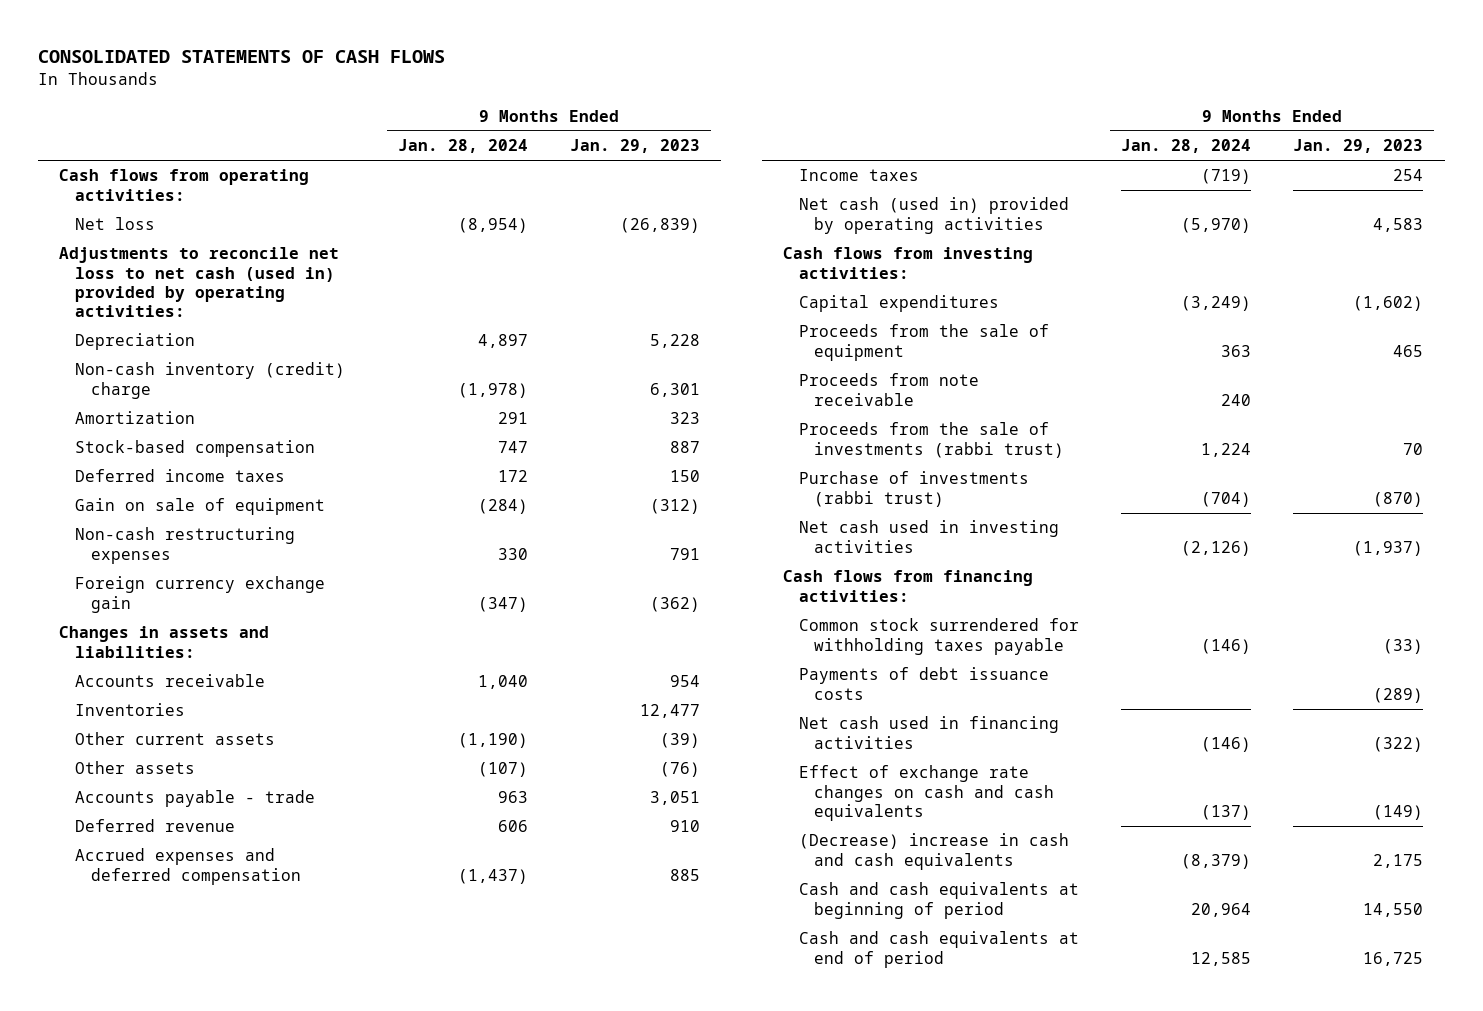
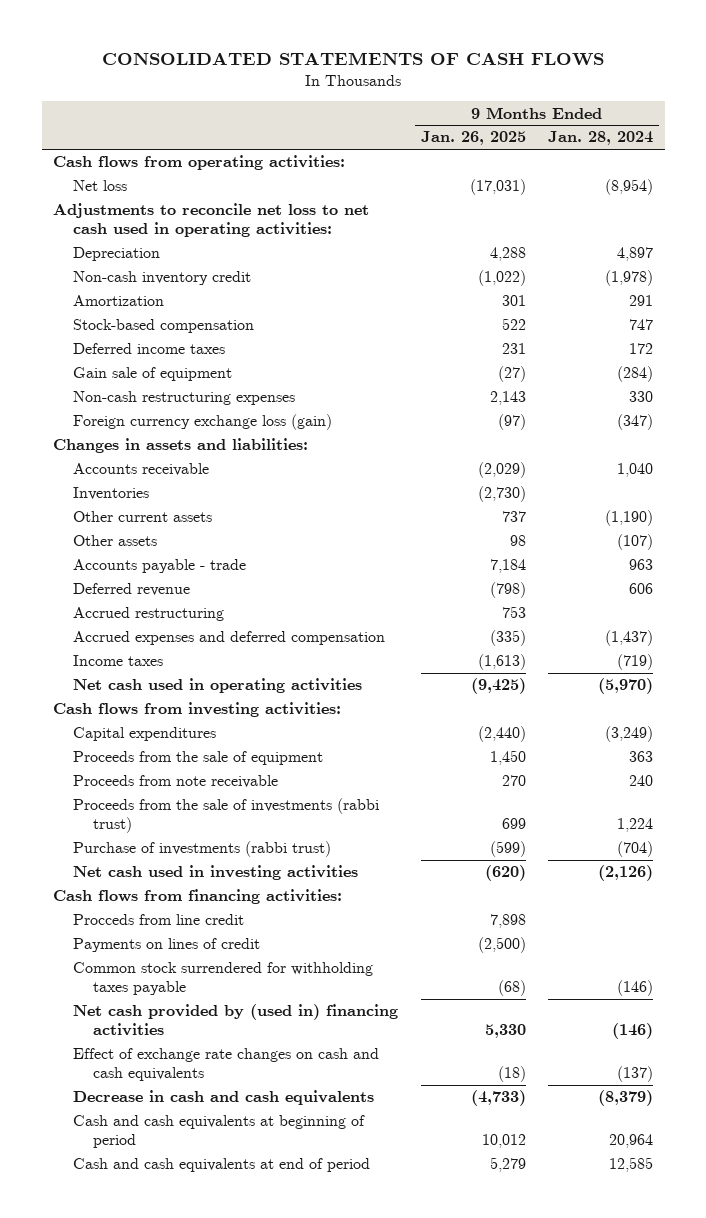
- | 9 Months Ended Jan. 28, 2024 | 9 Months Ended Jan. 29, 2023
+ | 9 Months Ended Jan. 26, 2025 | 9 Months Ended Jan. 28, 2024
- Adjustments to reconcile net loss to net cash (used in) provided by operating activities:
+ Adjustments to reconcile net loss to net cash used in operating activities:
- Non-cash inventory (credit) charge | (1,978) | 6,301
+ Non-cash inventory credit | (1,022) | (1,978)
- Gain on sale of equipment | (284) | (312)
+ Gain sale of equipment | (27) | (284)
- Foreign currency exchange gain | (347) | (362)
+ Foreign currency exchange loss (gain) | (97) | (347)
+ Accrued restructuring | 753 |
- Net cash (used in) provided by operating activities | (5,970) | 4,583
+ Net cash used in operating activities | (9,425) | (5,970)
+ Procceds from line credit | 7,898 |
+ Payments on lines of credit | (2,500) |
- Payments of debt issuance costs | | (289)
- Net cash used in financing activities | (146) | (322)
+ Net cash provided by (used in) financing activities | 5,330 | (146)
- (Decrease) increase in cash and cash equivalents | (8,379) | 2,175
+ Decrease in cash and cash equivalents | (4,733) | (8,379)

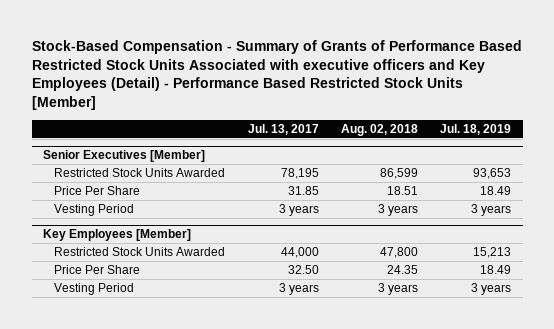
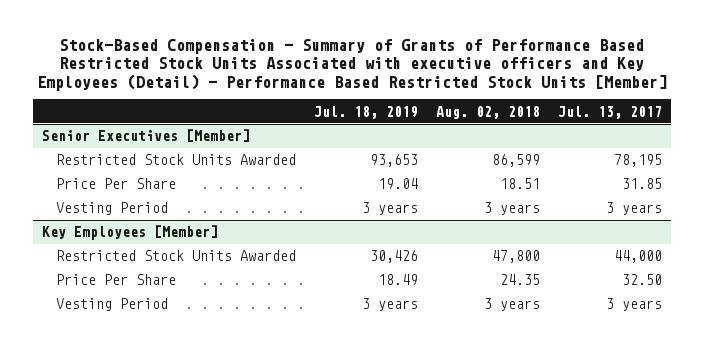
- | Jul. 13, 2017 | Aug. 02, 2018 | Jul. 18, 2019
+ | Jul. 18, 2019 | Aug. 02, 2018 | Jul. 13, 2017
@ Senior Executives [Member]
- Price Per Share | 31.85 | 18.51 | 18.49
+ Price Per Share | 19.04 | 18.51 | 31.85
@ Key Employees [Member]
- Restricted Stock Units Awarded | 44,000 | 47,800 | 15,213
+ Restricted Stock Units Awarded | 30,426 | 47,800 | 44,000

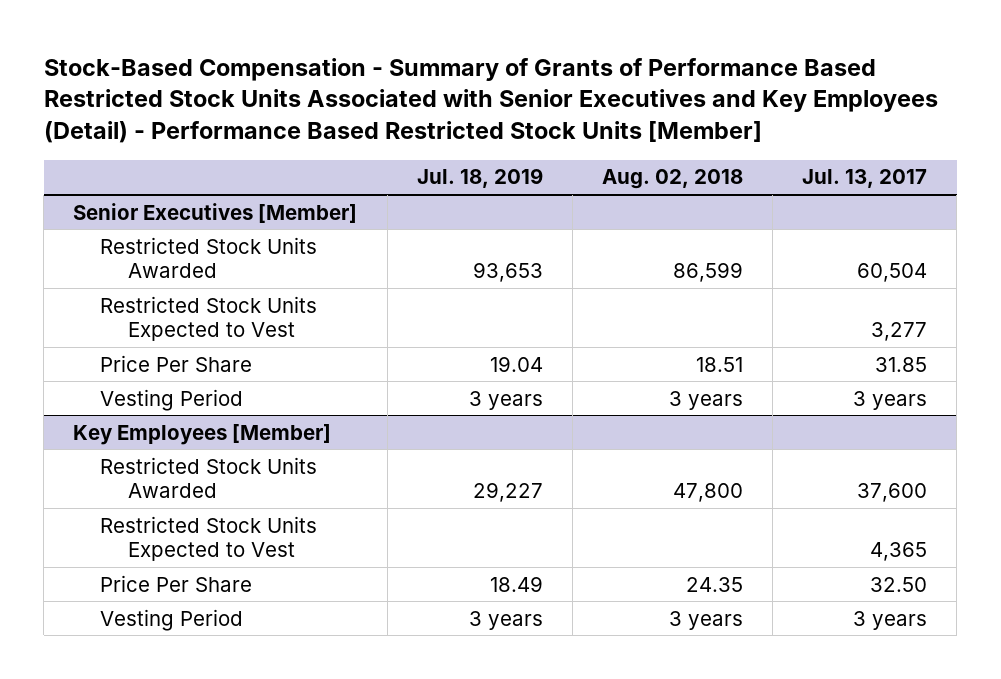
- Stock-Based Compensation - Summary of Grants of Performance Based Restricted Stock Units Associated with executive officers and Key Employees (Detail) - Performance Based Restricted Stock Units [Member]
+ Stock-Based Compensation - Summary of Grants of Performance Based Restricted Stock Units Associated with Senior Executives and Key Employees (Detail) - Performance Based Restricted Stock Units [Member]
@ Senior Executives [Member]
- Restricted Stock Units Awarded | 93,653 | 86,599 | 78,195
+ Restricted Stock Units Awarded | 93,653 | 86,599 | 60,504
+ Restricted Stock Units Expected to Vest | | | 3,277
@ Key Employees [Member]
- Restricted Stock Units Awarded | 30,426 | 47,800 | 44,000
+ Restricted Stock Units Awarded | 29,227 | 47,800 | 37,600
+ Restricted Stock Units Expected to Vest | | | 4,365

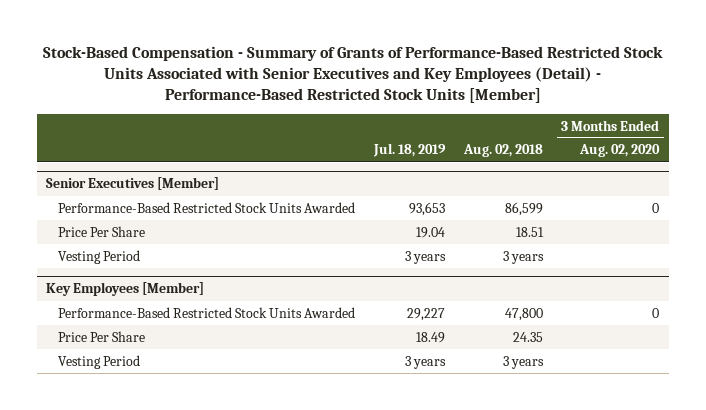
- Stock-Based Compensation - Summary of Grants of Performance Based Restricted Stock Units Associated with Senior Executives and Key Employees (Detail) - Performance Based Restricted Stock Units [Member]
+ Stock-Based Compensation - Summary of Grants of Performance-Based Restricted Stock Units Associated with Senior Executives and Key Employees (Detail) - Performance-Based Restricted Stock Units [Member]
- | Jul. 18, 2019 | Aug. 02, 2018 | Jul. 13, 2017
+ | Jul. 18, 2019 | Aug. 02, 2018 | 3 Months Ended Aug. 02, 2020
@ Senior Executives [Member]
- Restricted Stock Units Awarded | 93,653 | 86,599 | 60,504
- Restricted Stock Units Expected to Vest | | | 3,277
+ Performance-Based Restricted Stock Units Awarded | 93,653 | 86,599 | 0
@ Key Employees [Member]
- Restricted Stock Units Awarded | 29,227 | 47,800 | 37,600
- Restricted Stock Units Expected to Vest | | | 4,365
+ Performance-Based Restricted Stock Units Awarded | 29,227 | 47,800 | 0

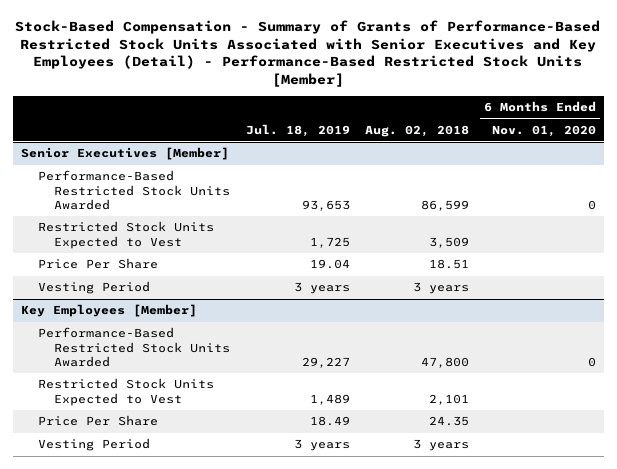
- | Jul. 18, 2019 | Aug. 02, 2018 | 3 Months Ended Aug. 02, 2020
+ | Jul. 18, 2019 | Aug. 02, 2018 | 6 Months Ended Nov. 01, 2020
@ Senior Executives [Member]
+ Restricted Stock Units Expected to Vest | 1,725 | 3,509 |
@ Key Employees [Member]
+ Restricted Stock Units Expected to Vest | 1,489 | 2,101 |

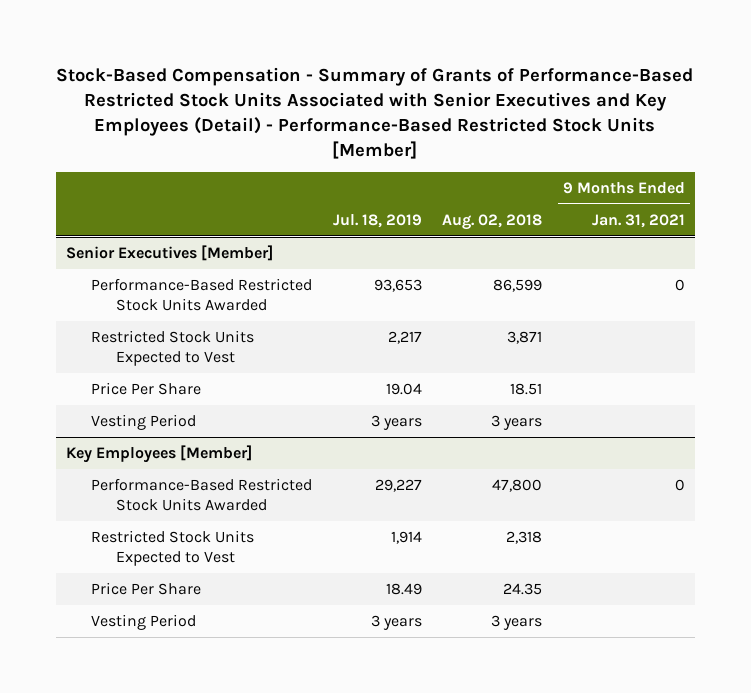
- | Jul. 18, 2019 | Aug. 02, 2018 | 6 Months Ended Nov. 01, 2020
+ | Jul. 18, 2019 | Aug. 02, 2018 | 9 Months Ended Jan. 31, 2021
@ Senior Executives [Member]
- Restricted Stock Units Expected to Vest | 1,725 | 3,509 |
+ Restricted Stock Units Expected to Vest | 2,217 | 3,871 |
@ Key Employees [Member]
- Restricted Stock Units Expected to Vest | 1,489 | 2,101 |
+ Restricted Stock Units Expected to Vest | 1,914 | 2,318 |

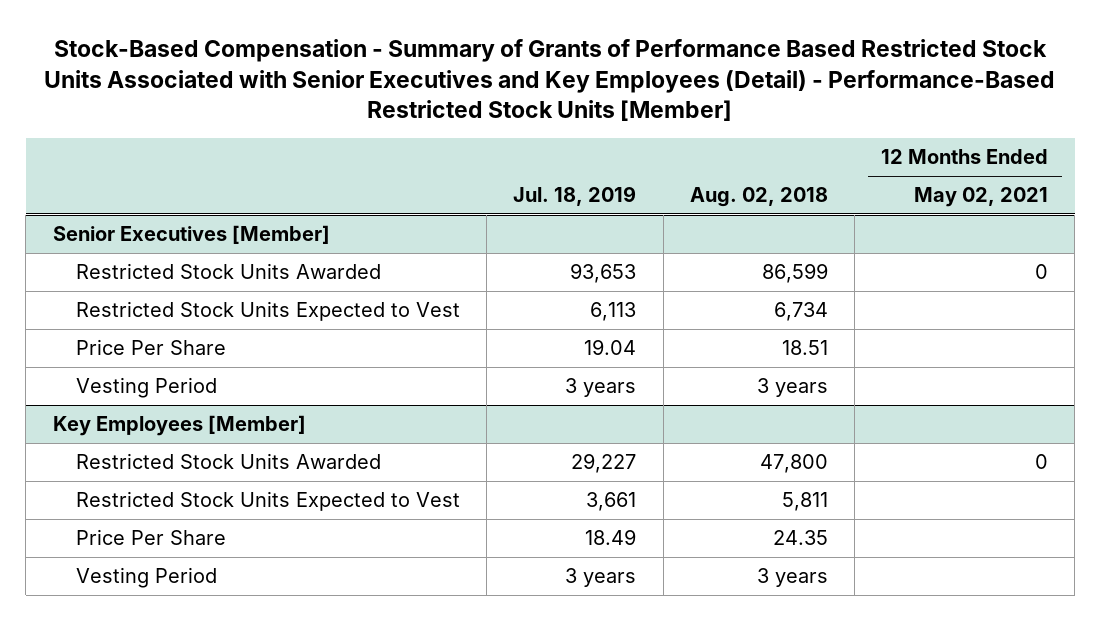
- Stock-Based Compensation - Summary of Grants of Performance-Based Restricted Stock Units Associated with Senior Executives and Key Employees (Detail) - Performance-Based Restricted Stock Units [Member]
+ Stock-Based Compensation - Summary of Grants of Performance Based Restricted Stock Units Associated with Senior Executives and Key Employees (Detail) - Performance-Based Restricted Stock Units [Member]
- | Jul. 18, 2019 | Aug. 02, 2018 | 9 Months Ended Jan. 31, 2021
+ | Jul. 18, 2019 | Aug. 02, 2018 | 12 Months Ended May 02, 2021
@ Senior Executives [Member]
- Performance-Based Restricted Stock Units Awarded | 93,653 | 86,599 | 0
- Restricted Stock Units Expected to Vest | 2,217 | 3,871 |
+ Restricted Stock Units Awarded | 93,653 | 86,599 | 0
+ Restricted Stock Units Expected to Vest | 6,113 | 6,734 |
@ Key Employees [Member]
- Performance-Based Restricted Stock Units Awarded | 29,227 | 47,800 | 0
- Restricted Stock Units Expected to Vest | 1,914 | 2,318 |
+ Restricted Stock Units Awarded | 29,227 | 47,800 | 0
+ Restricted Stock Units Expected to Vest | 3,661 | 5,811 |

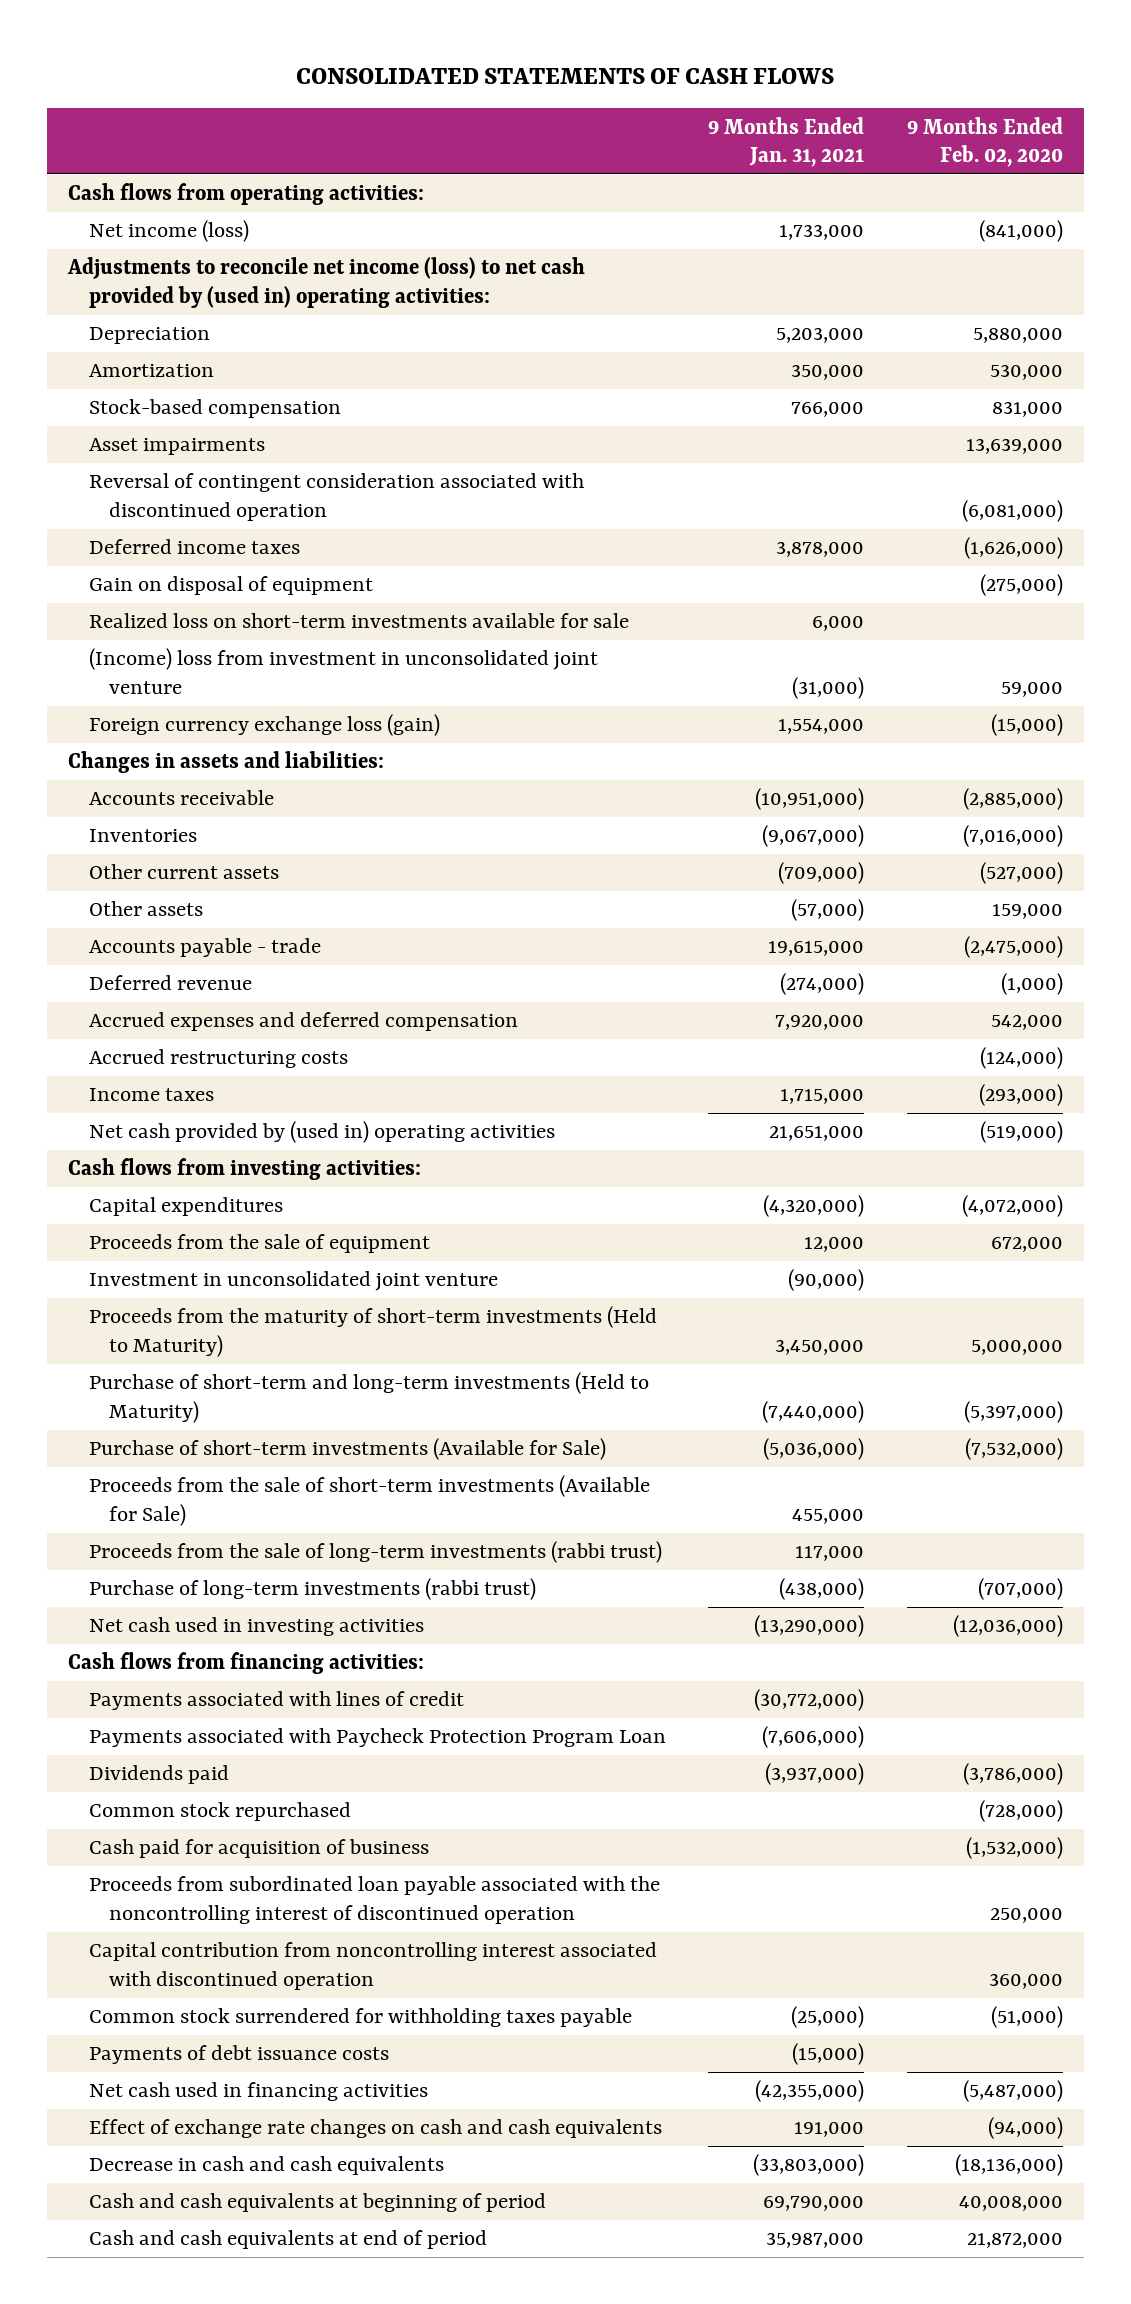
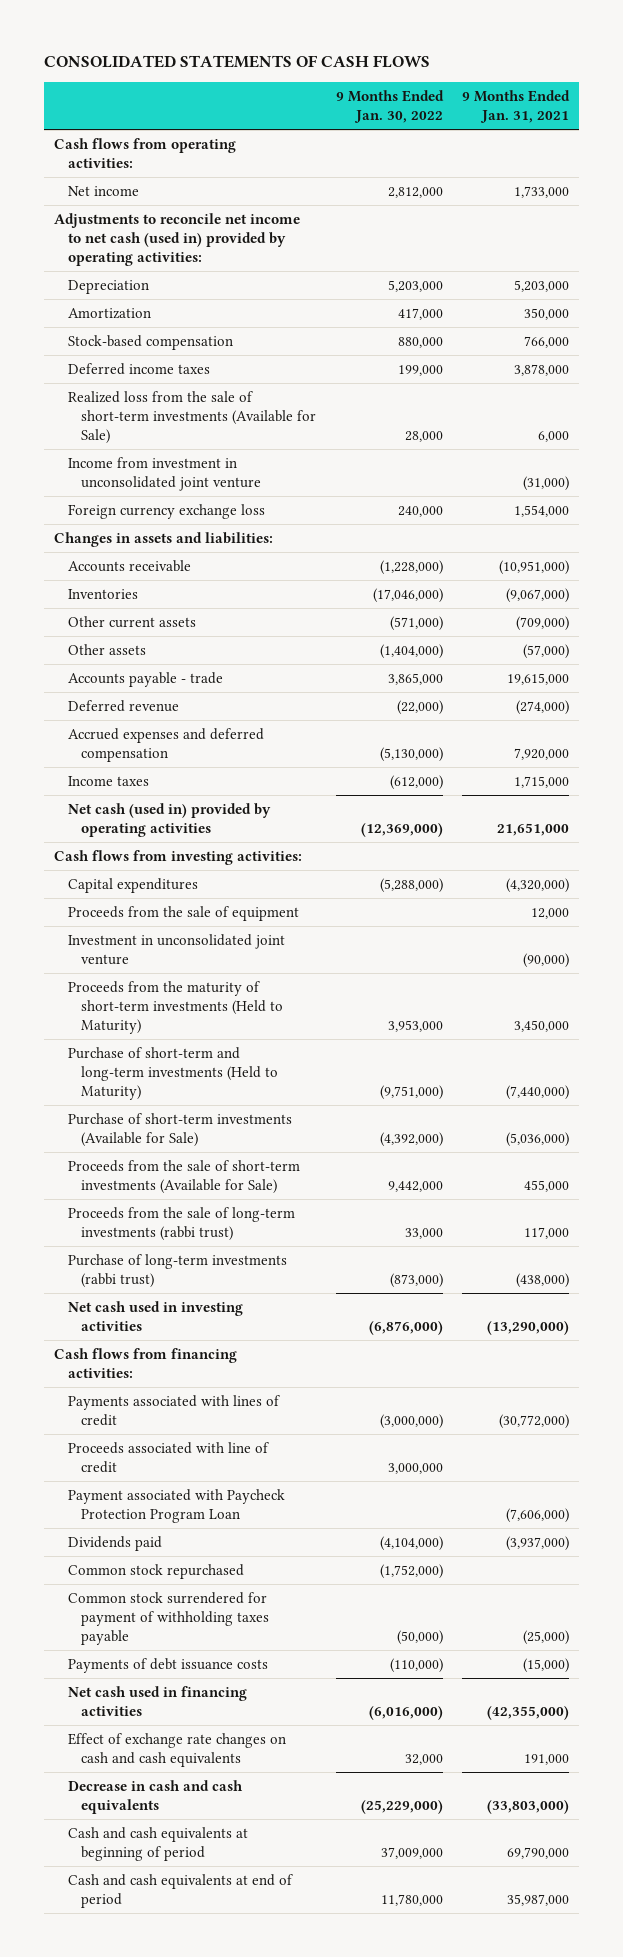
- | 9 Months Ended Jan. 31, 2021 | 9 Months Ended Feb. 02, 2020
+ | 9 Months Ended Jan. 30, 2022 | 9 Months Ended Jan. 31, 2021
- Net income (loss) | 1,733,000 | (841,000)
- Adjustments to reconcile net income (loss) to net cash provided by (used in) operating activities:
+ Net income | 2,812,000 | 1,733,000
+ Adjustments to reconcile net income to net cash (used in) provided by operating activities:
- Asset impairments | | 13,639,000
- Reversal of contingent consideration associated with discontinued operation | | (6,081,000)
- Gain on disposal of equipment | | (275,000)
- Realized loss on short-term investments available for sale | 6,000 |
- (Income) loss from investment in unconsolidated joint venture | (31,000) | 59,000
- Foreign currency exchange loss (gain) | 1,554,000 | (15,000)
+ Realized loss from the sale of short-term investments (Available for Sale) | 28,000 | 6,000
+ Income from investment in unconsolidated joint venture | | (31,000)
+ Foreign currency exchange loss | 240,000 | 1,554,000
- Accrued restructuring costs | | (124,000)
- Net cash provided by (used in) operating activities | 21,651,000 | (519,000)
+ Net cash (used in) provided by operating activities | (12,369,000) | 21,651,000
- Payments associated with Paycheck Protection Program Loan | (7,606,000) |
+ Proceeds associated with line of credit | 3,000,000 |
+ Payment associated with Paycheck Protection Program Loan | | (7,606,000)
- Cash paid for acquisition of business | | (1,532,000)
- Proceeds from subordinated loan payable associated with the noncontrolling interest of discontinued operation | | 250,000
- Capital contribution from noncontrolling interest associated with discontinued operation | | 360,000
- Common stock surrendered for withholding taxes payable | (25,000) | (51,000)
+ Common stock surrendered for payment of withholding taxes payable | (50,000) | (25,000)

